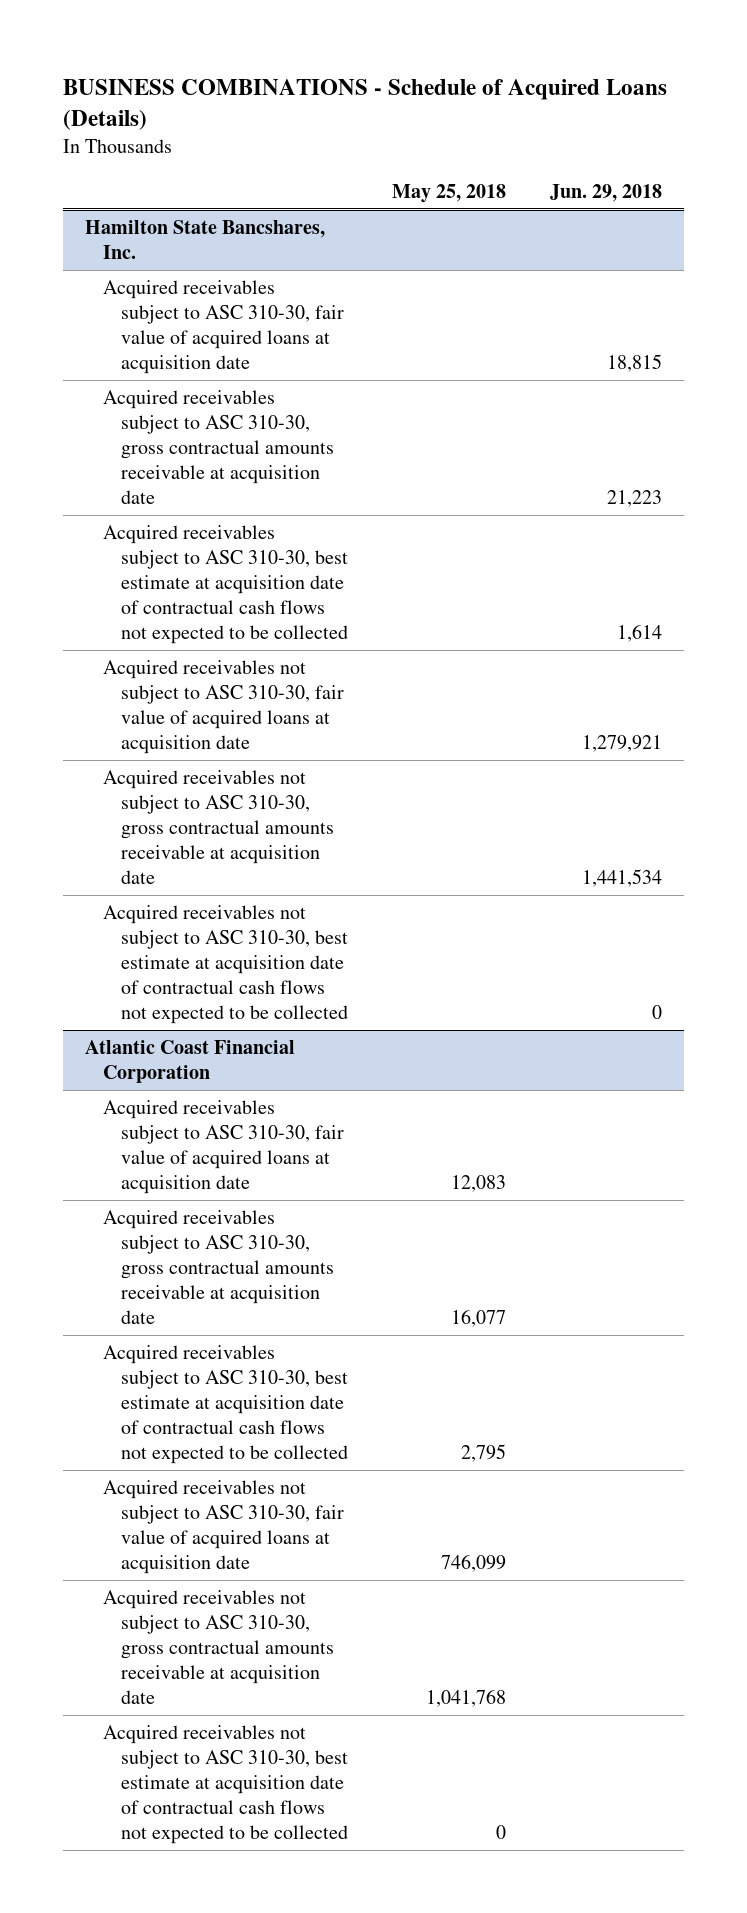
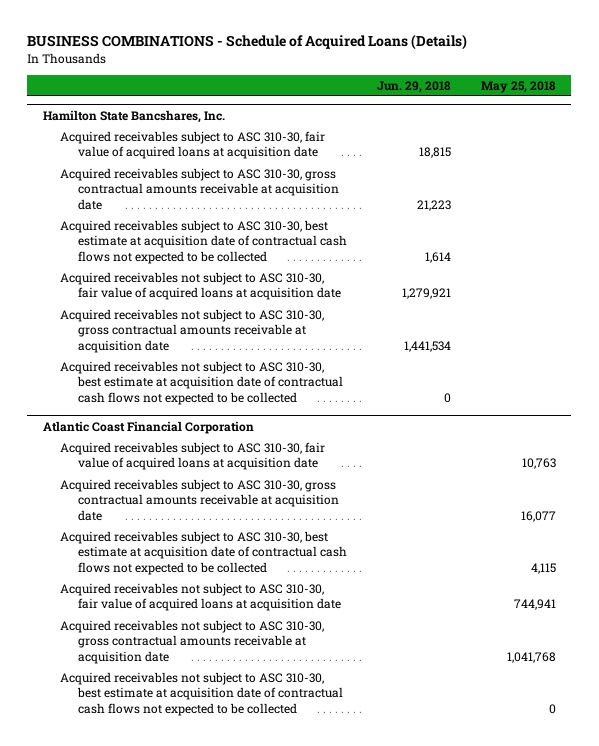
- | May 25, 2018 | Jun. 29, 2018
+ | Jun. 29, 2018 | May 25, 2018
@ Atlantic Coast Financial Corporation
- Acquired receivables subject to ASC 310-30, fair value of acquired loans at acquisition date | 12,083 |
+ Acquired receivables subject to ASC 310-30, fair value of acquired loans at acquisition date | | 10,763
- Acquired receivables subject to ASC 310-30, best estimate at acquisition date of contractual cash flows not expected to be collected | 2,795 |
- Acquired receivables not subject to ASC 310-30, fair value of acquired loans at acquisition date | 746,099 |
+ Acquired receivables subject to ASC 310-30, best estimate at acquisition date of contractual cash flows not expected to be collected | | 4,115
+ Acquired receivables not subject to ASC 310-30, fair value of acquired loans at acquisition date | | 744,941

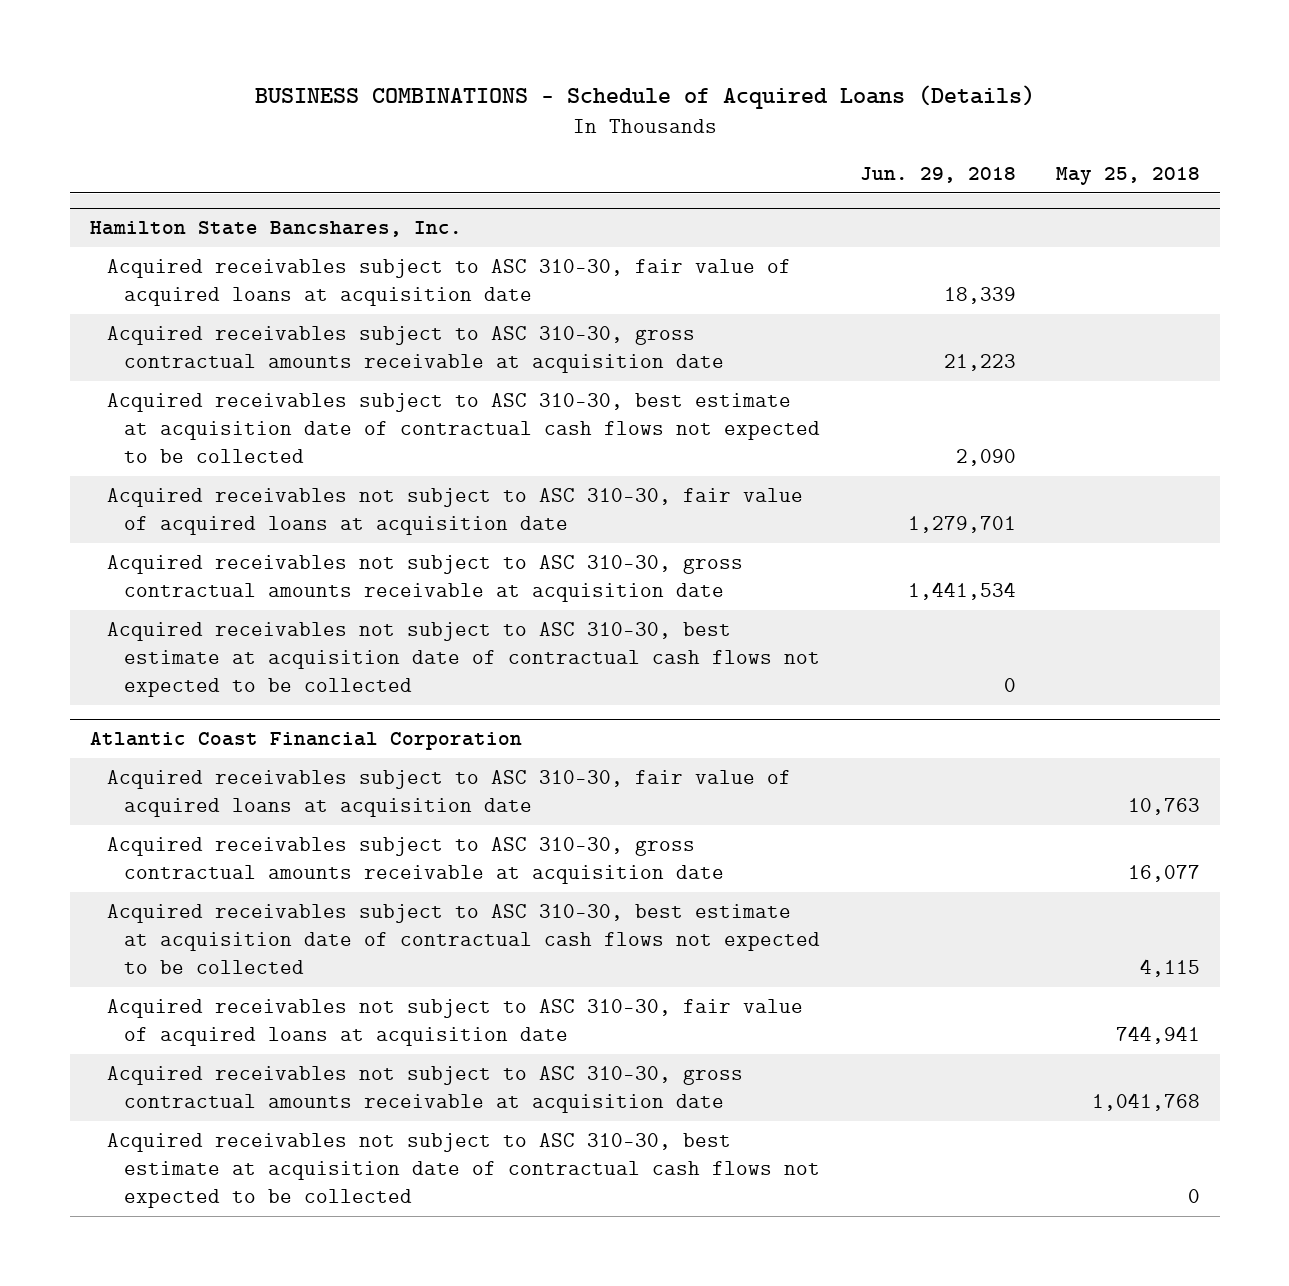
@ Hamilton State Bancshares, Inc.
- Acquired receivables subject to ASC 310-30, fair value of acquired loans at acquisition date | 18,815 |
+ Acquired receivables subject to ASC 310-30, fair value of acquired loans at acquisition date | 18,339 |
- Acquired receivables subject to ASC 310-30, best estimate at acquisition date of contractual cash flows not expected to be collected | 1,614 |
- Acquired receivables not subject to ASC 310-30, fair value of acquired loans at acquisition date | 1,279,921 |
+ Acquired receivables subject to ASC 310-30, best estimate at acquisition date of contractual cash flows not expected to be collected | 2,090 |
+ Acquired receivables not subject to ASC 310-30, fair value of acquired loans at acquisition date | 1,279,701 |

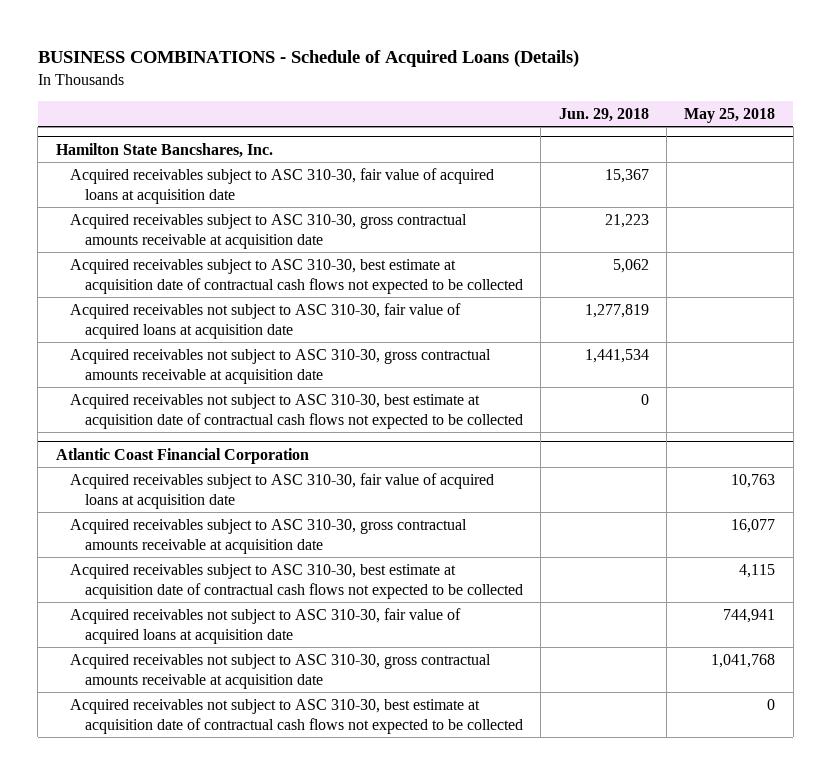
@ Hamilton State Bancshares, Inc.
- Acquired receivables subject to ASC 310-30, fair value of acquired loans at acquisition date | 18,339 |
+ Acquired receivables subject to ASC 310-30, fair value of acquired loans at acquisition date | 15,367 |
- Acquired receivables subject to ASC 310-30, best estimate at acquisition date of contractual cash flows not expected to be collected | 2,090 |
- Acquired receivables not subject to ASC 310-30, fair value of acquired loans at acquisition date | 1,279,701 |
+ Acquired receivables subject to ASC 310-30, best estimate at acquisition date of contractual cash flows not expected to be collected | 5,062 |
+ Acquired receivables not subject to ASC 310-30, fair value of acquired loans at acquisition date | 1,277,819 |

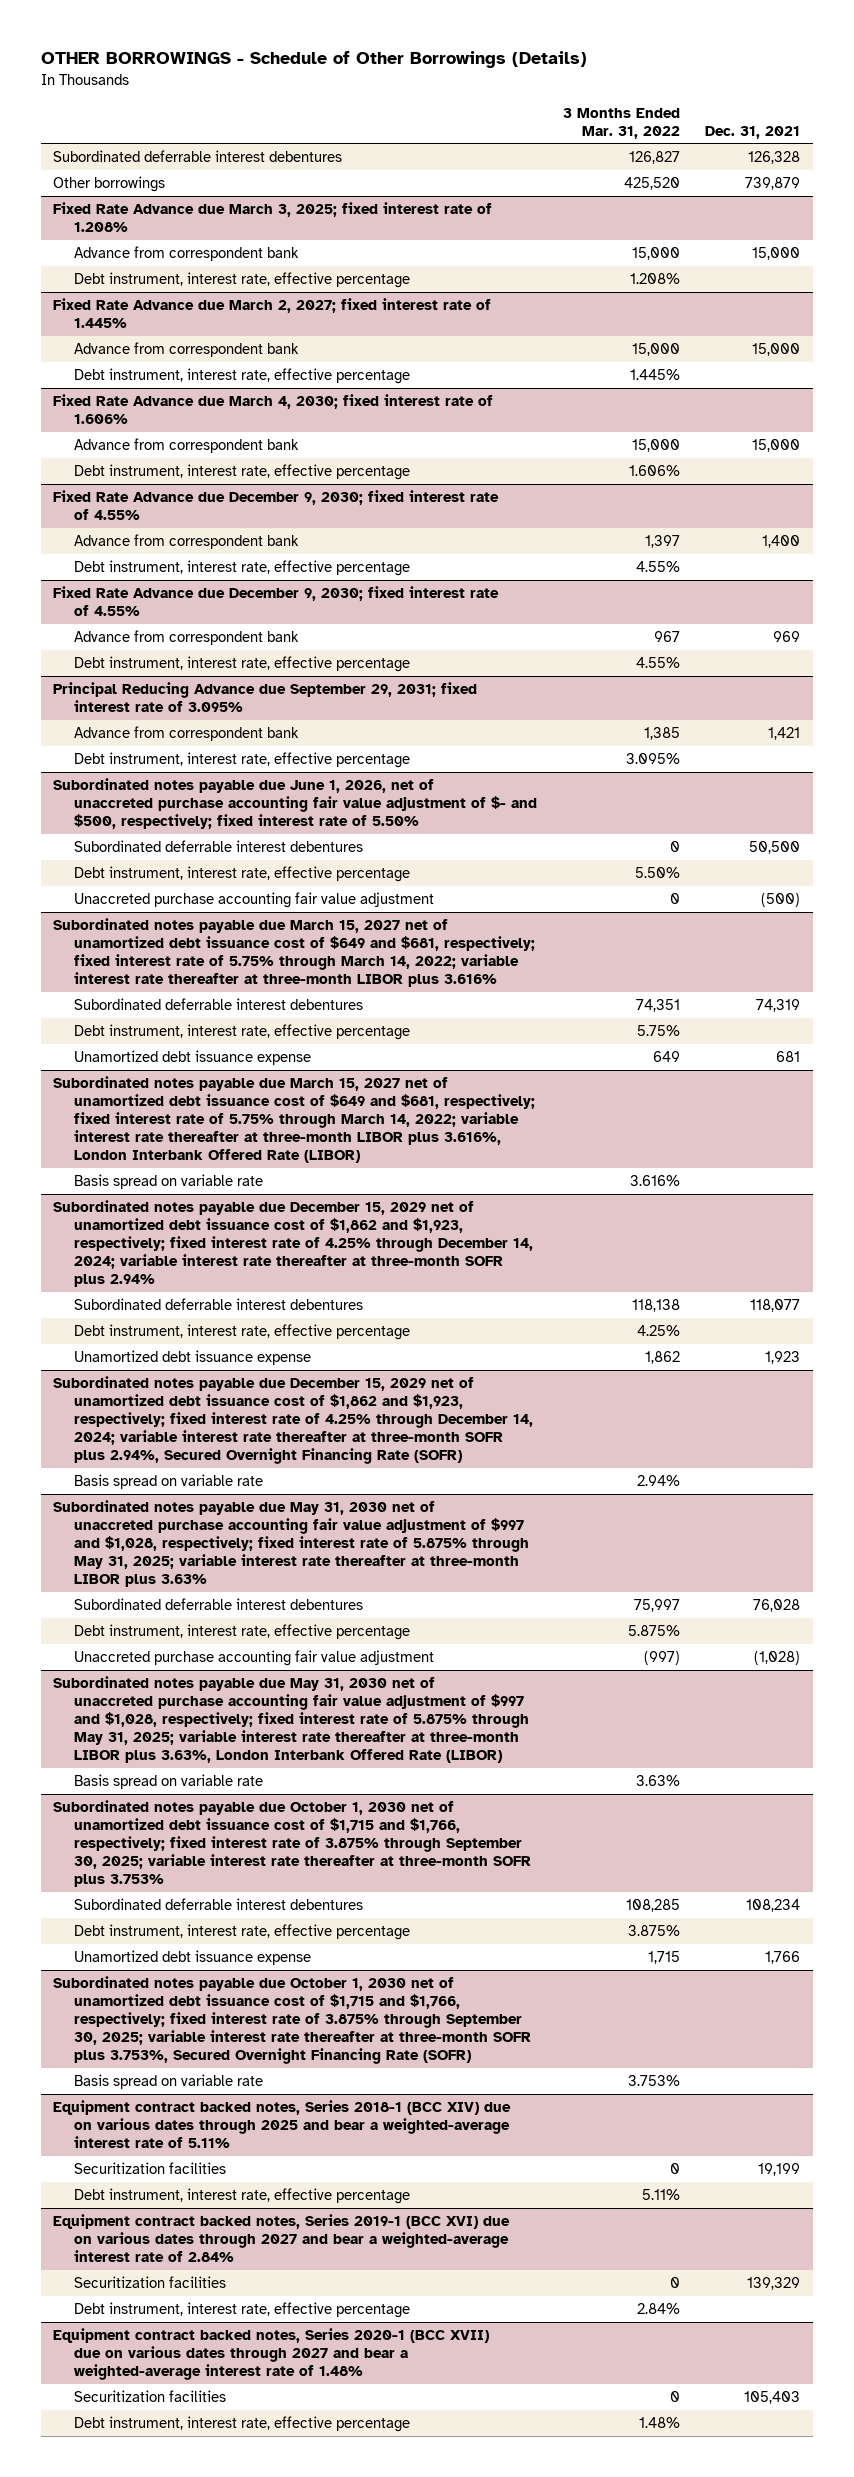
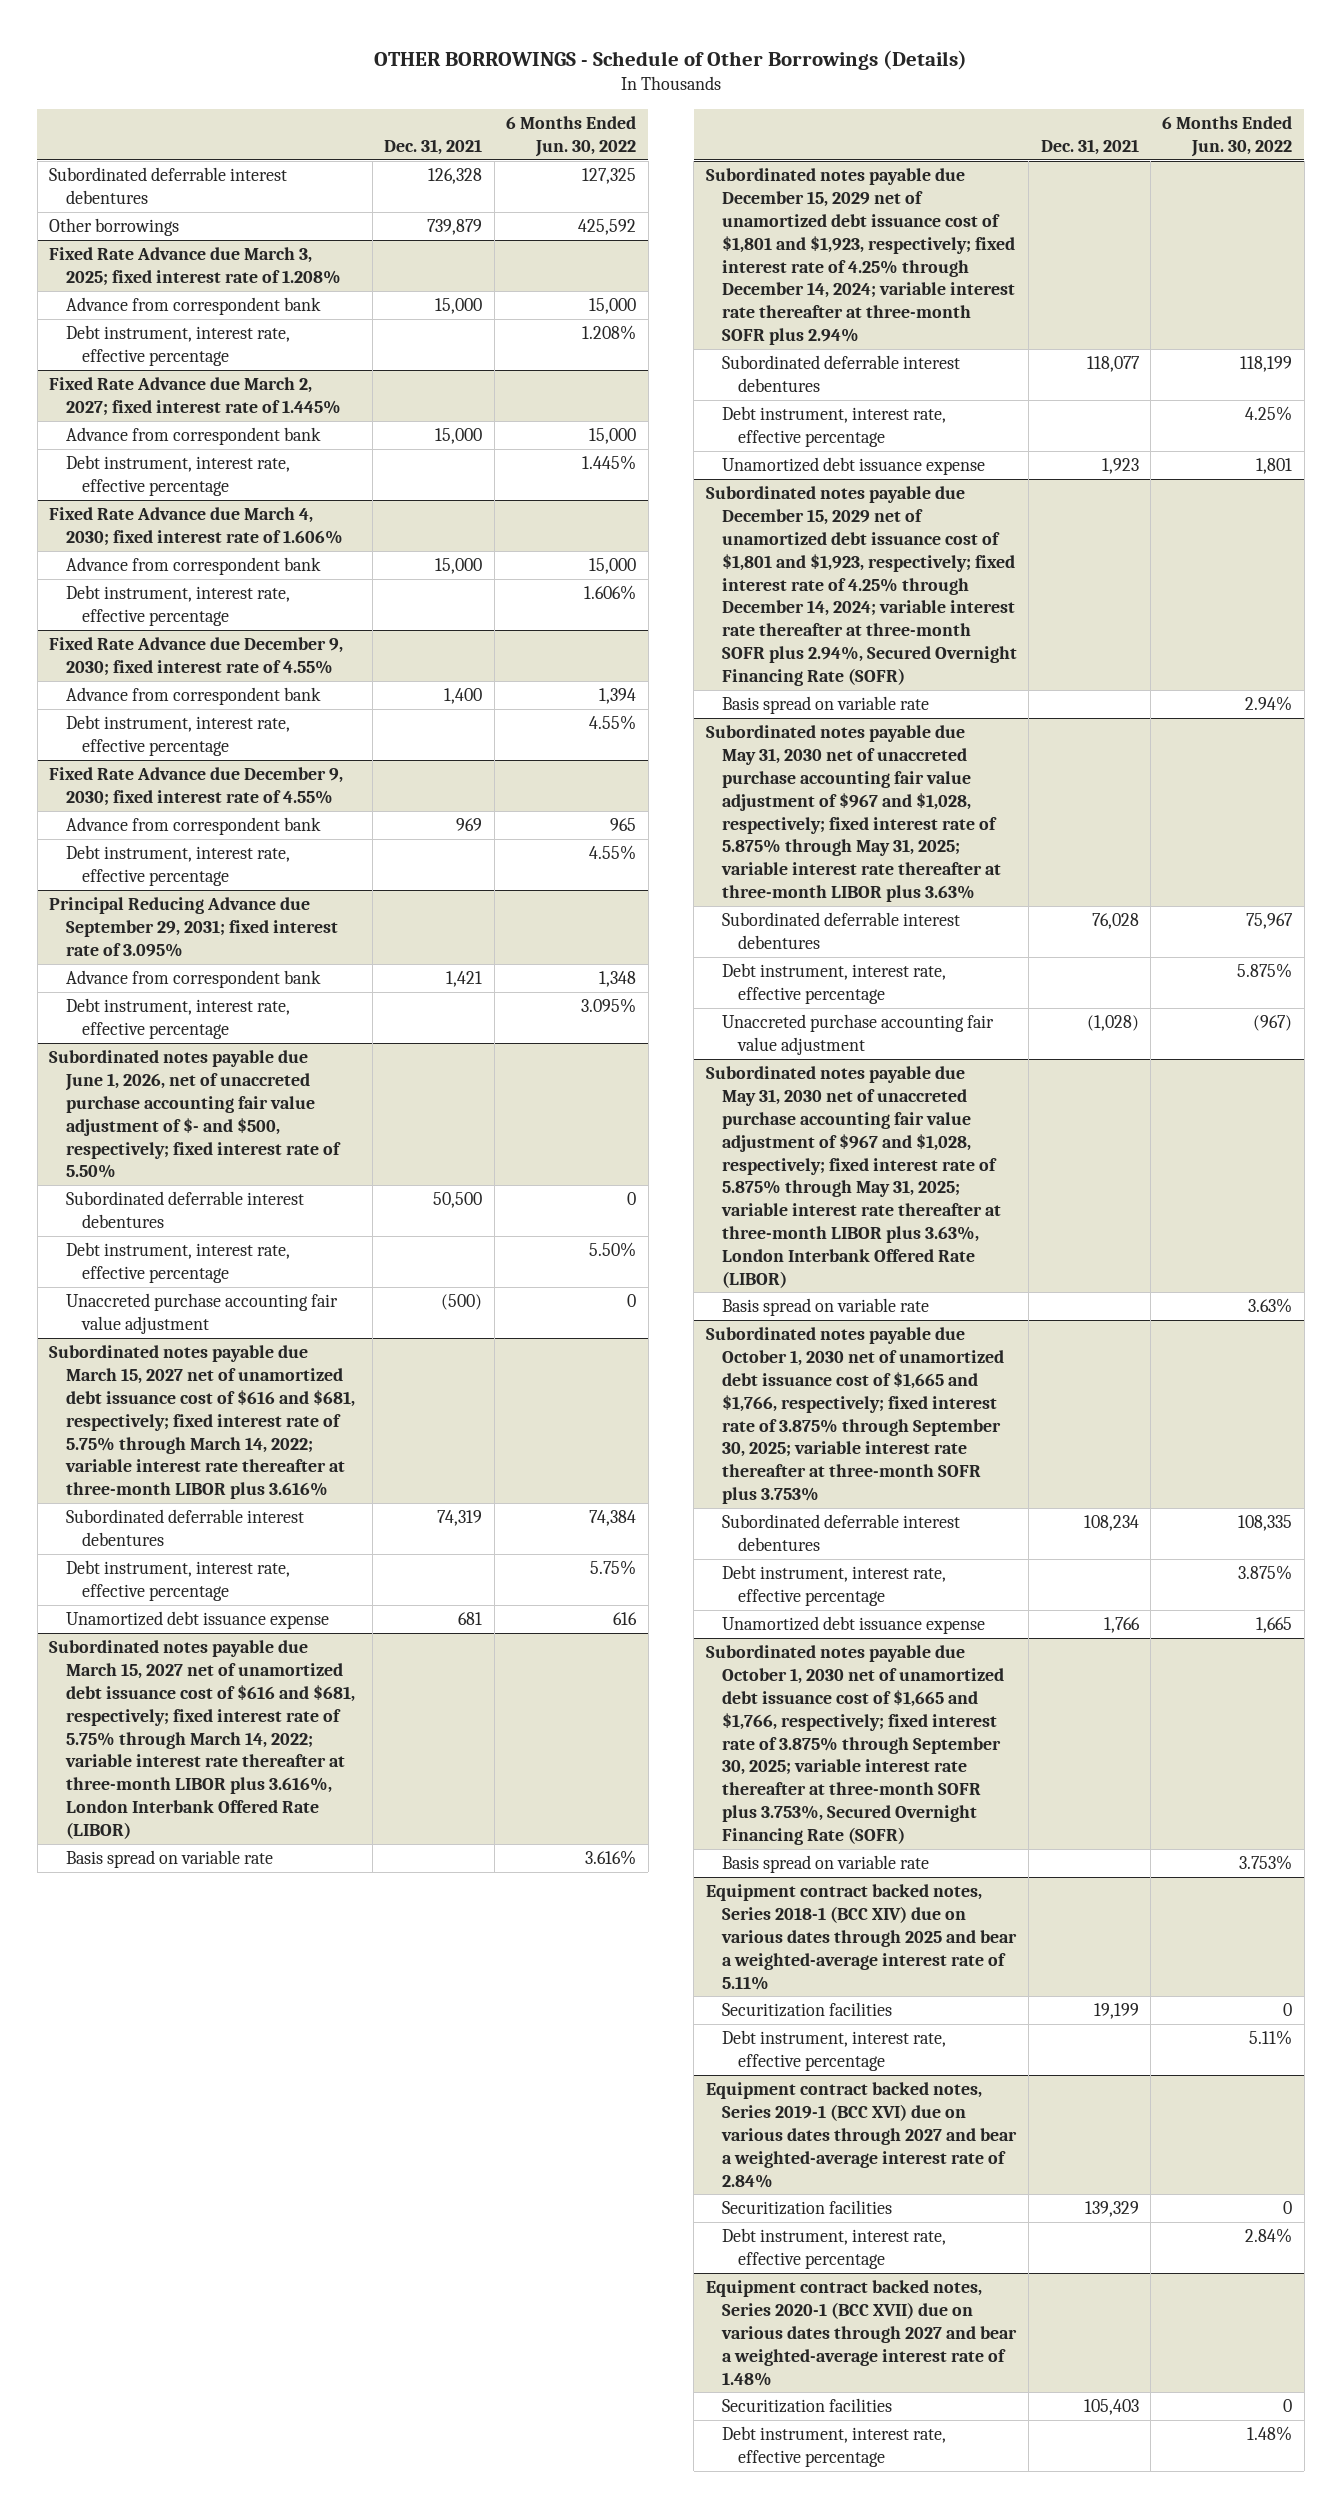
- | 3 Months Ended Mar. 31, 2022 | Dec. 31, 2021
+ | Dec. 31, 2021 | 6 Months Ended Jun. 30, 2022
- Subordinated notes payable due March 15, 2027 net of unamortized debt issuance cost of $649 and $681, respectively; fixed interest rate of 5.75% through March 14, 2022; variable interest rate thereafter at three-month LIBOR plus 3.616%
+ Subordinated notes payable due March 15, 2027 net of unamortized debt issuance cost of $616 and $681, respectively; fixed interest rate of 5.75% through March 14, 2022; variable interest rate thereafter at three-month LIBOR plus 3.616%
- Subordinated notes payable due March 15, 2027 net of unamortized debt issuance cost of $649 and $681, respectively; fixed interest rate of 5.75% through March 14, 2022; variable interest rate thereafter at three-month LIBOR plus 3.616%, London Interbank Offered Rate (LIBOR)
+ Subordinated notes payable due March 15, 2027 net of unamortized debt issuance cost of $616 and $681, respectively; fixed interest rate of 5.75% through March 14, 2022; variable interest rate thereafter at three-month LIBOR plus 3.616%, London Interbank Offered Rate (LIBOR)
- Subordinated notes payable due December 15, 2029 net of unamortized debt issuance cost of $1,862 and $1,923, respectively; fixed interest rate of 4.25% through December 14, 2024; variable interest rate thereafter at three-month SOFR plus 2.94%
+ Subordinated notes payable due December 15, 2029 net of unamortized debt issuance cost of $1,801 and $1,923, respectively; fixed interest rate of 4.25% through December 14, 2024; variable interest rate thereafter at three-month SOFR plus 2.94%
- Subordinated notes payable due December 15, 2029 net of unamortized debt issuance cost of $1,862 and $1,923, respectively; fixed interest rate of 4.25% through December 14, 2024; variable interest rate thereafter at three-month SOFR plus 2.94%, Secured Overnight Financing Rate (SOFR)
+ Subordinated notes payable due December 15, 2029 net of unamortized debt issuance cost of $1,801 and $1,923, respectively; fixed interest rate of 4.25% through December 14, 2024; variable interest rate thereafter at three-month SOFR plus 2.94%, Secured Overnight Financing Rate (SOFR)
- Subordinated notes payable due May 31, 2030 net of unaccreted purchase accounting fair value adjustment of $997 and $1,028, respectively; fixed interest rate of 5.875% through May 31, 2025; variable interest rate thereafter at three-month LIBOR plus 3.63%
+ Subordinated notes payable due May 31, 2030 net of unaccreted purchase accounting fair value adjustment of $967 and $1,028, respectively; fixed interest rate of 5.875% through May 31, 2025; variable interest rate thereafter at three-month LIBOR plus 3.63%
- Subordinated notes payable due May 31, 2030 net of unaccreted purchase accounting fair value adjustment of $997 and $1,028, respectively; fixed interest rate of 5.875% through May 31, 2025; variable interest rate thereafter at three-month LIBOR plus 3.63%, London Interbank Offered Rate (LIBOR)
+ Subordinated notes payable due May 31, 2030 net of unaccreted purchase accounting fair value adjustment of $967 and $1,028, respectively; fixed interest rate of 5.875% through May 31, 2025; variable interest rate thereafter at three-month LIBOR plus 3.63%, London Interbank Offered Rate (LIBOR)
- Subordinated notes payable due October 1, 2030 net of unamortized debt issuance cost of $1,715 and $1,766, respectively; fixed interest rate of 3.875% through September 30, 2025; variable interest rate thereafter at three-month SOFR plus 3.753%
+ Subordinated notes payable due October 1, 2030 net of unamortized debt issuance cost of $1,665 and $1,766, respectively; fixed interest rate of 3.875% through September 30, 2025; variable interest rate thereafter at three-month SOFR plus 3.753%
- Subordinated notes payable due October 1, 2030 net of unamortized debt issuance cost of $1,715 and $1,766, respectively; fixed interest rate of 3.875% through September 30, 2025; variable interest rate thereafter at three-month SOFR plus 3.753%, Secured Overnight Financing Rate (SOFR)
+ Subordinated notes payable due October 1, 2030 net of unamortized debt issuance cost of $1,665 and $1,766, respectively; fixed interest rate of 3.875% through September 30, 2025; variable interest rate thereafter at three-month SOFR plus 3.753%, Secured Overnight Financing Rate (SOFR)

